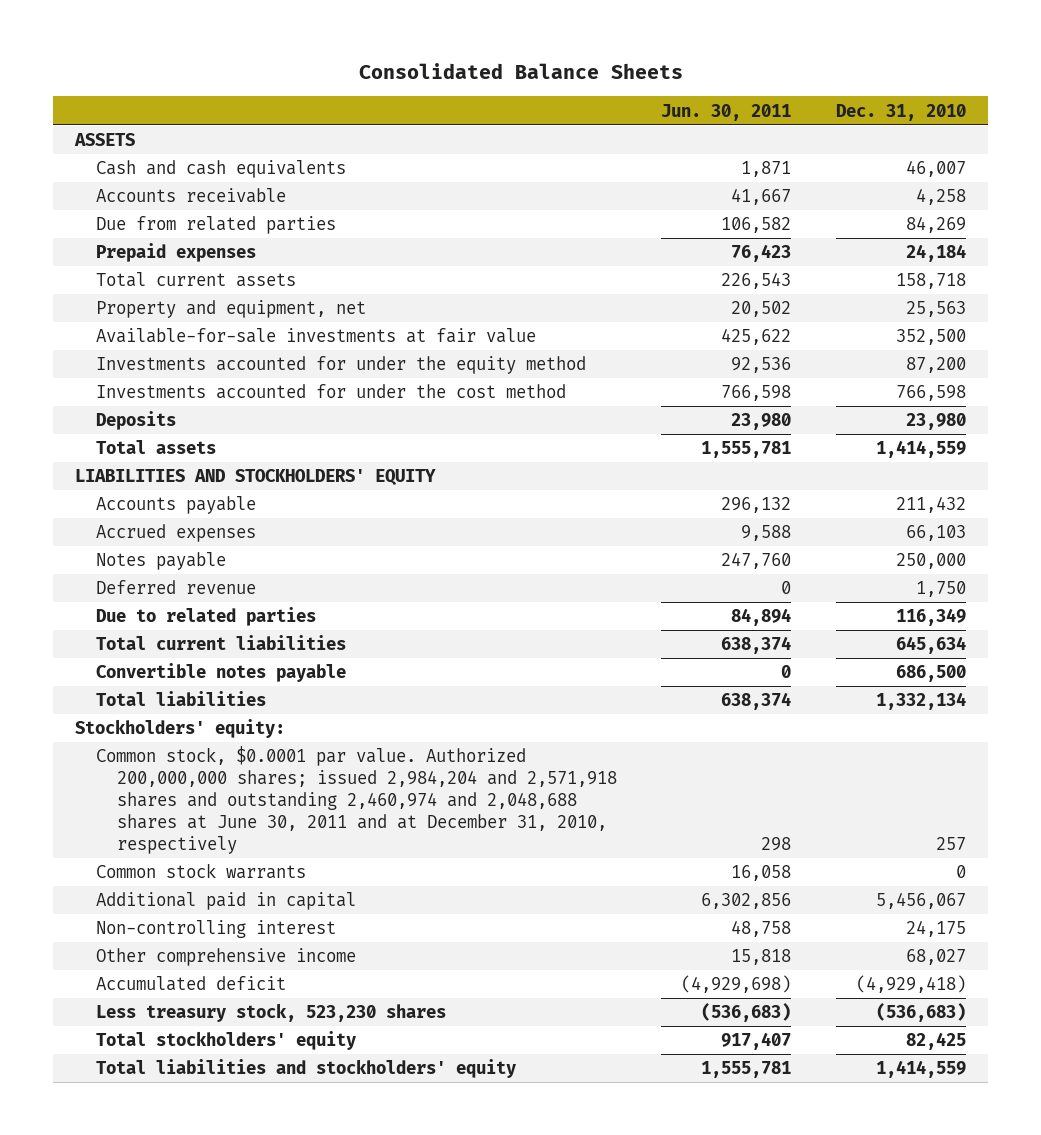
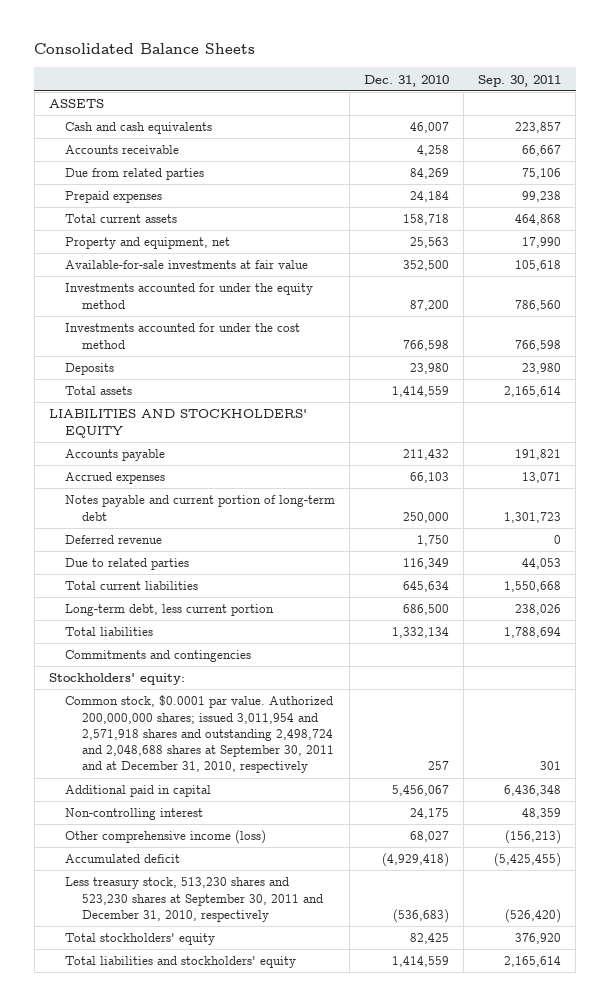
- | Jun. 30, 2011 | Dec. 31, 2010
+ | Dec. 31, 2010 | Sep. 30, 2011
- Notes payable | 247,760 | 250,000
+ Notes payable and current portion of long-term debt | 250,000 | 1,301,723
- Convertible notes payable | 0 | 686,500
+ Long-term debt, less current portion | 686,500 | 238,026
+ Commitments and contingencies
- Common stock, $0.0001 par value. Authorized 200,000,000 shares; issued 2,984,204 and 2,571,918 shares and outstanding 2,460,974 and 2,048,688 shares at June 30, 2011 and at December 31, 2010, respectively | 298 | 257
- Common stock warrants | 16,058 | 0
+ Common stock, $0.0001 par value. Authorized 200,000,000 shares; issued 3,011,954 and 2,571,918 shares and outstanding 2,498,724 and 2,048,688 shares at September 30, 2011 and at December 31, 2010, respectively | 257 | 301
- Other comprehensive income | 15,818 | 68,027
+ Other comprehensive income (loss) | 68,027 | (156,213)
- Less treasury stock, 523,230 shares | (536,683) | (536,683)
+ Less treasury stock, 513,230 shares and 523,230 shares at September 30, 2011 and December 31, 2010, respectively | (536,683) | (526,420)

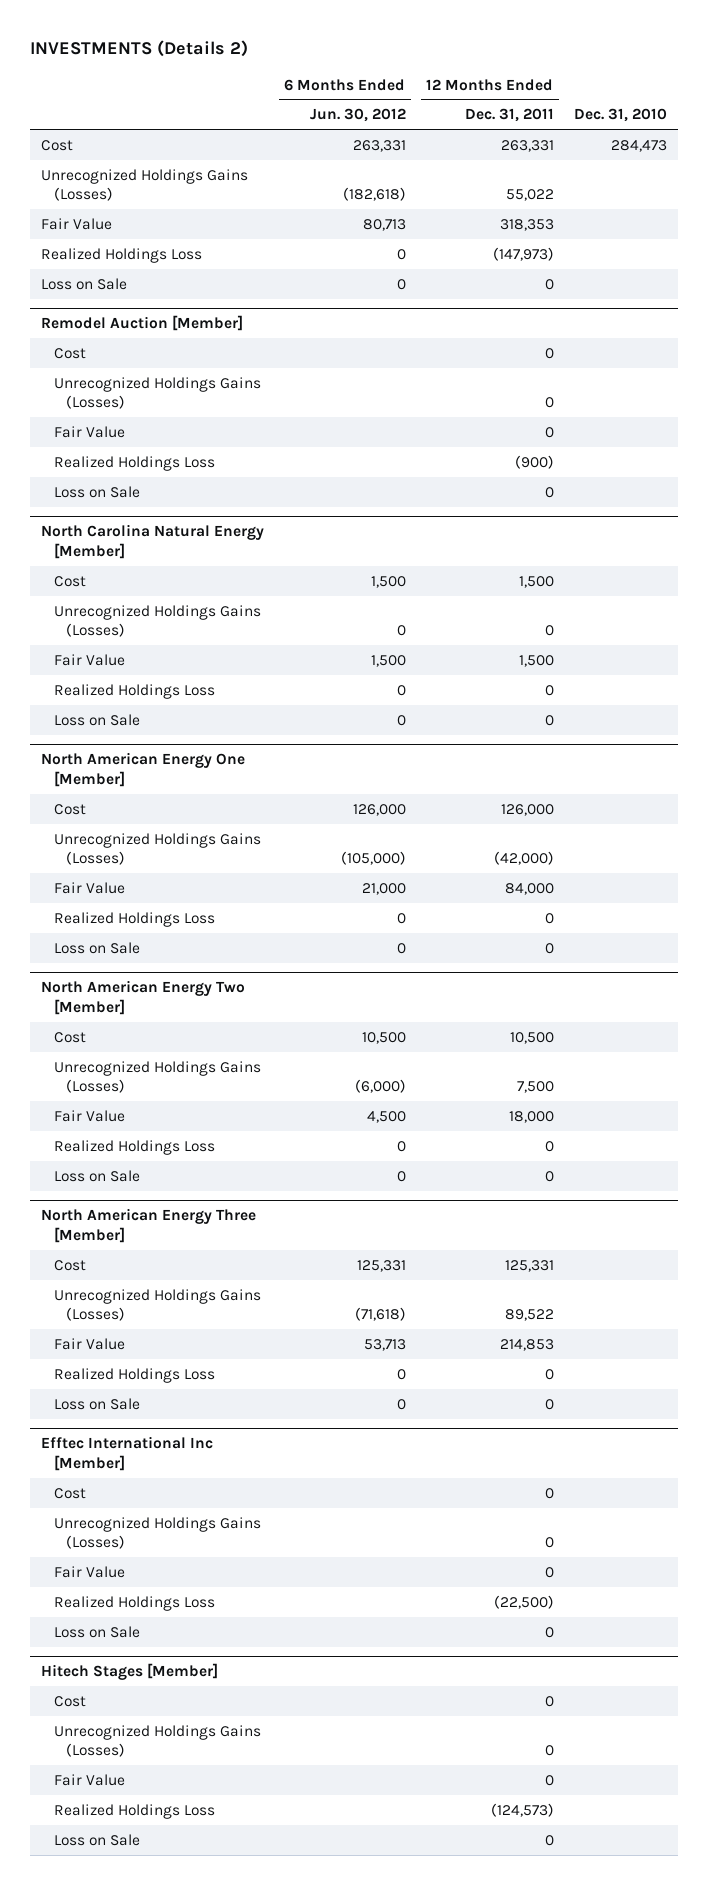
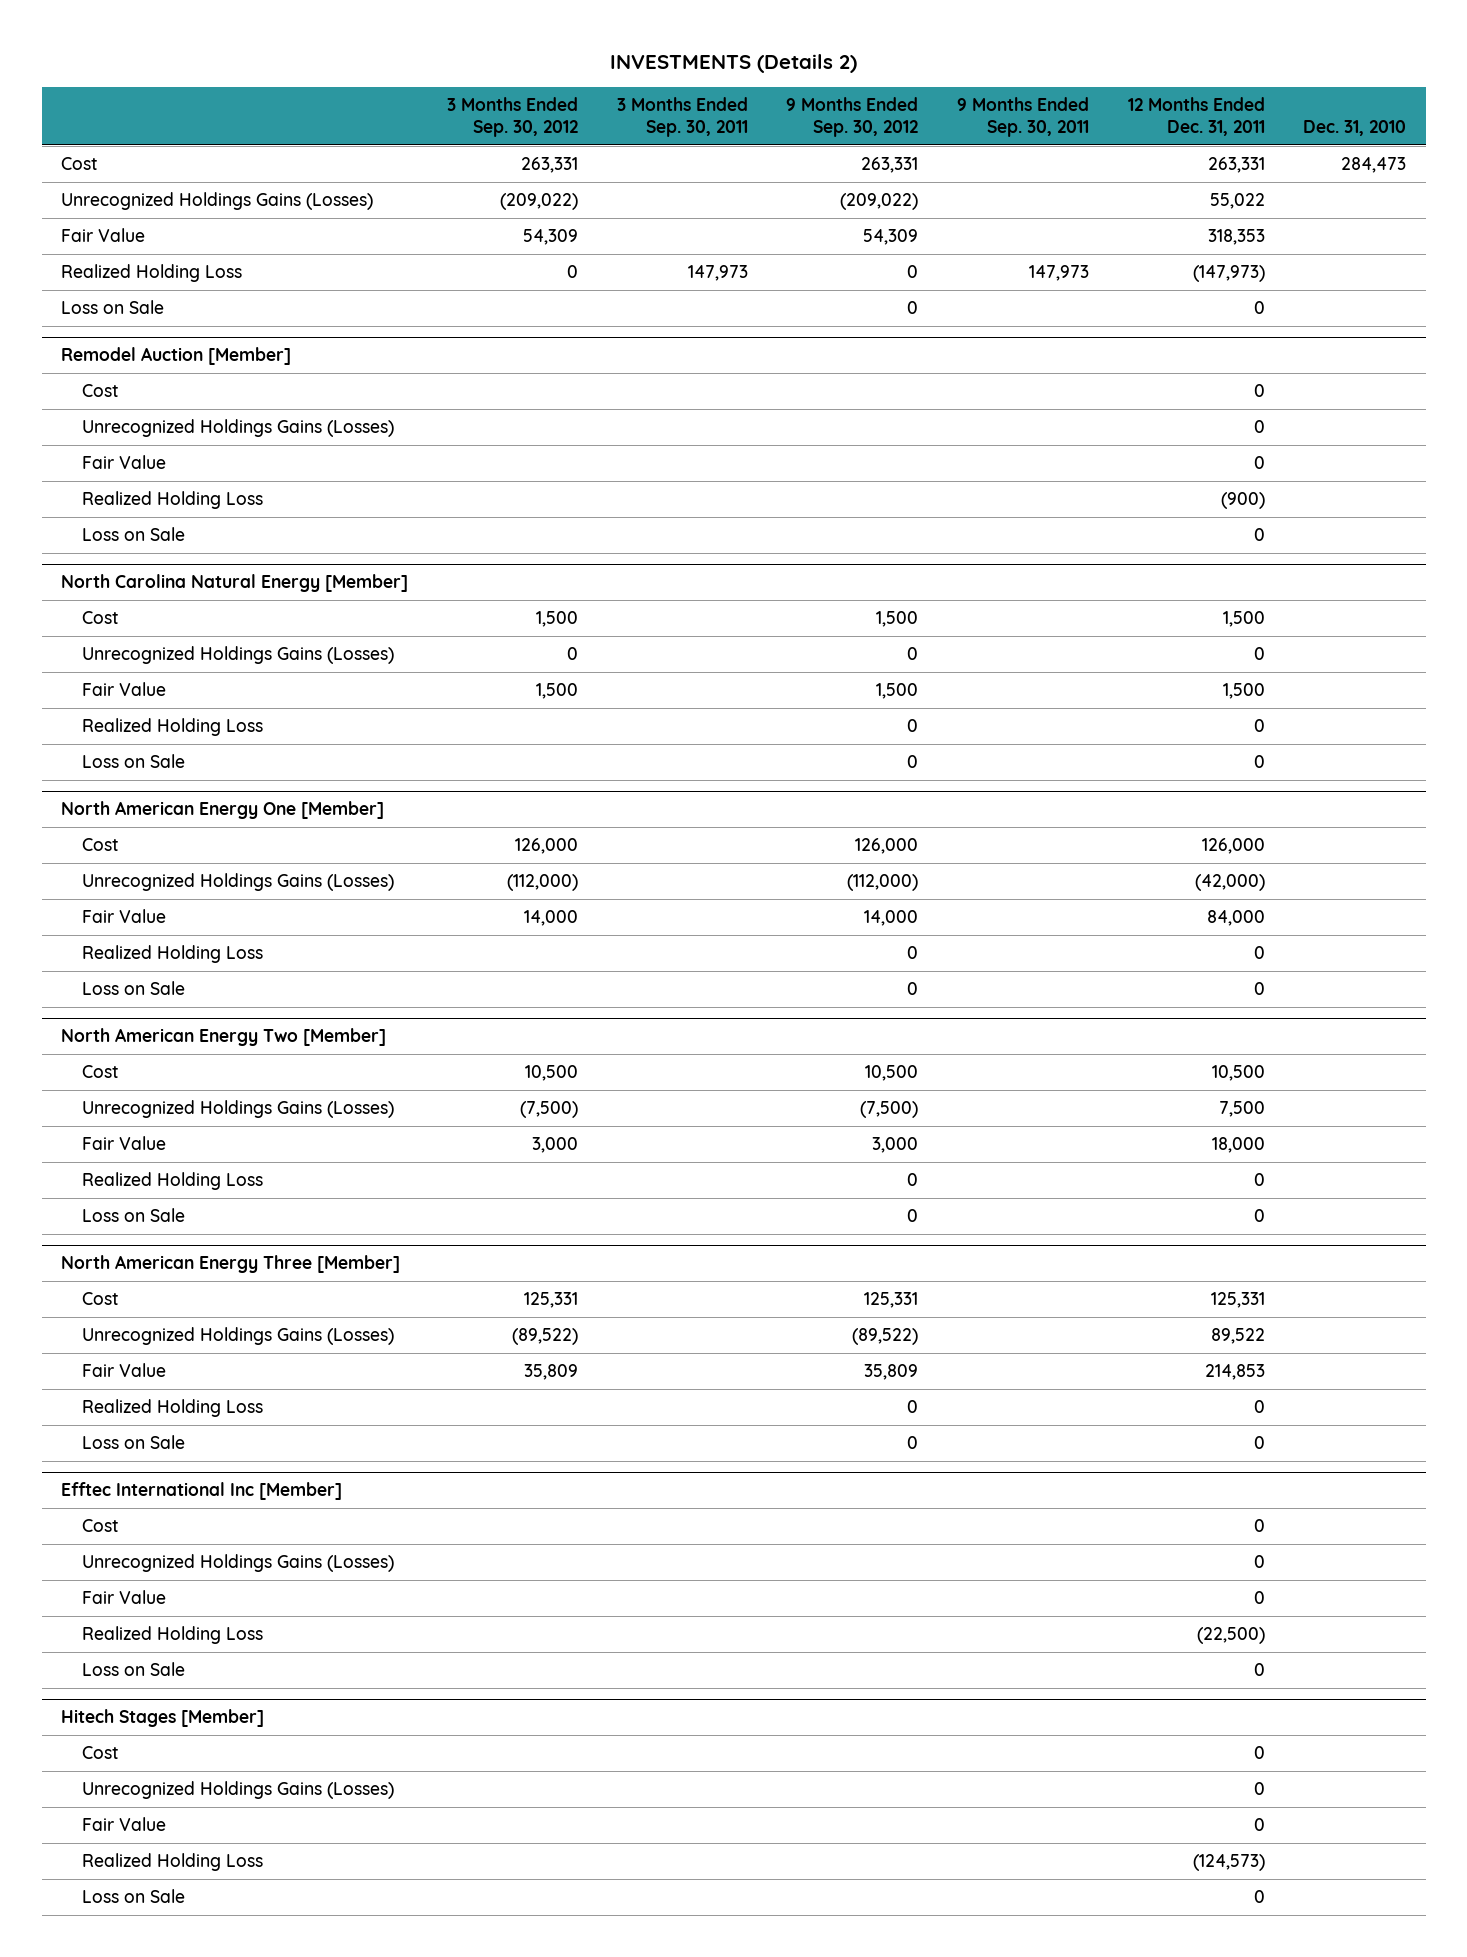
- | 6 Months Ended Jun. 30, 2012 | 12 Months Ended Dec. 31, 2011 | Dec. 31, 2010
+ | 3 Months Ended Sep. 30, 2012 | 3 Months Ended Sep. 30, 2011 | 9 Months Ended Sep. 30, 2012 | 9 Months Ended Sep. 30, 2011 | 12 Months Ended Dec. 31, 2011 | Dec. 31, 2010
- Realized Holdings Loss | 0 | (147,973) |
+ Realized Holding Loss | 0 | 147,973 | 0 | 147,973 | (147,973) |
@ Remodel Auction [Member]
- Realized Holdings Loss | | (900) |
+ Realized Holding Loss | | | | | (900) |
@ North Carolina Natural Energy [Member]
- Realized Holdings Loss | 0 | 0 |
+ Realized Holding Loss | | | 0 | | 0 |
@ North American Energy One [Member]
- Realized Holdings Loss | 0 | 0 |
+ Realized Holding Loss | | | 0 | | 0 |
@ North American Energy Two [Member]
- Realized Holdings Loss | 0 | 0 |
+ Realized Holding Loss | | | 0 | | 0 |
@ North American Energy Three [Member]
- Realized Holdings Loss | 0 | 0 |
+ Realized Holding Loss | | | 0 | | 0 |
@ Efftec International Inc [Member]
- Realized Holdings Loss | | (22,500) |
+ Realized Holding Loss | | | | | (22,500) |
@ Hitech Stages [Member]
- Realized Holdings Loss | | (124,573) |
+ Realized Holding Loss | | | | | (124,573) |

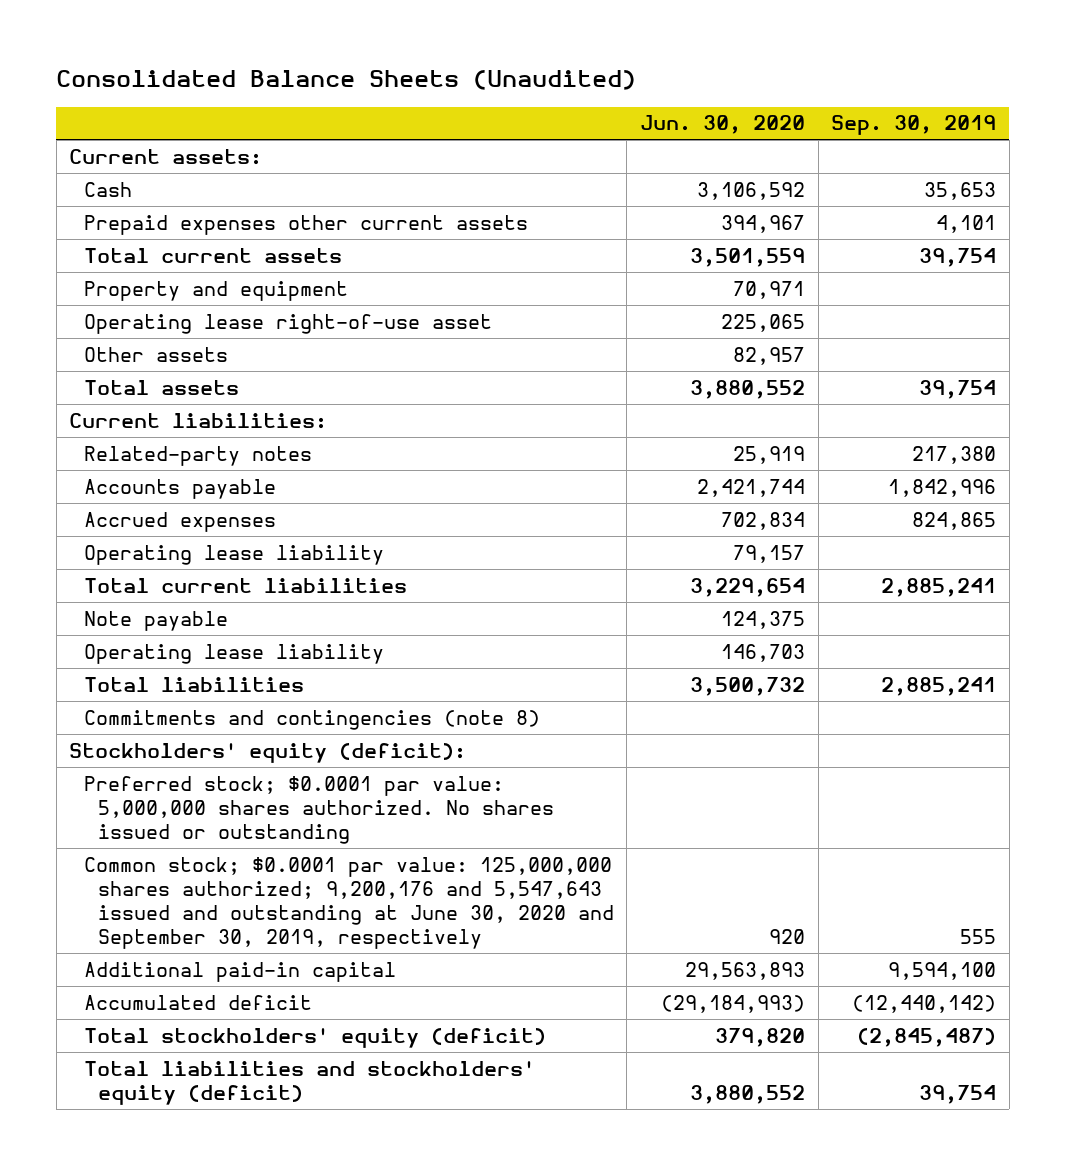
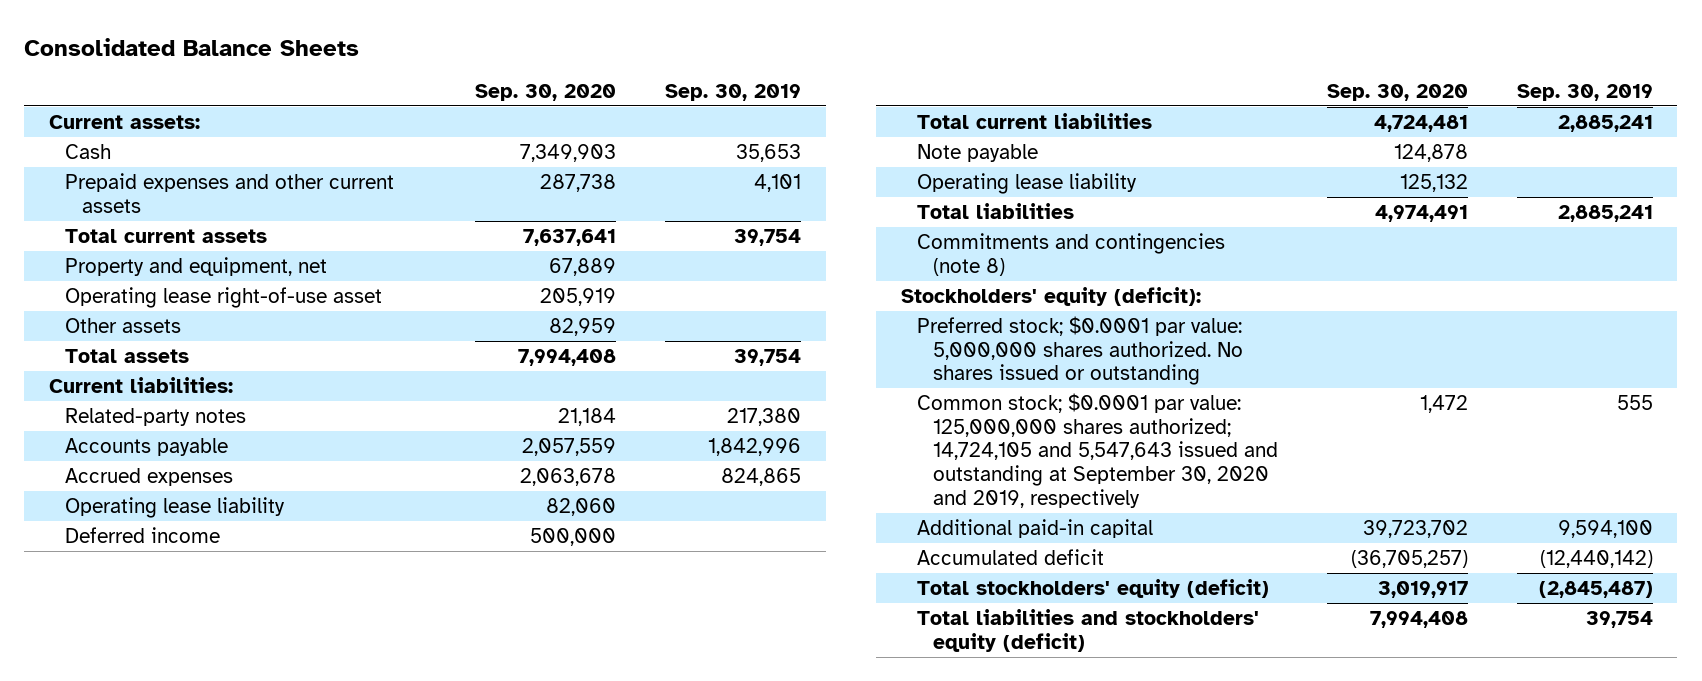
- Consolidated Balance Sheets (Unaudited)
+ Consolidated Balance Sheets
- | Jun. 30, 2020 | Sep. 30, 2019
+ | Sep. 30, 2020 | Sep. 30, 2019
- Prepaid expenses other current assets | 394,967 | 4,101
+ Prepaid expenses and other current assets | 287,738 | 4,101
- Property and equipment | 70,971 |
+ Property and equipment, net | 67,889 |
+ Deferred income | 500,000 |
- Common stock; $0.0001 par value: 125,000,000 shares authorized; 9,200,176 and 5,547,643 issued and outstanding at June 30, 2020 and September 30, 2019, respectively | 920 | 555
+ Common stock; $0.0001 par value: 125,000,000 shares authorized; 14,724,105 and 5,547,643 issued and outstanding at September 30, 2020 and 2019, respectively | 1,472 | 555

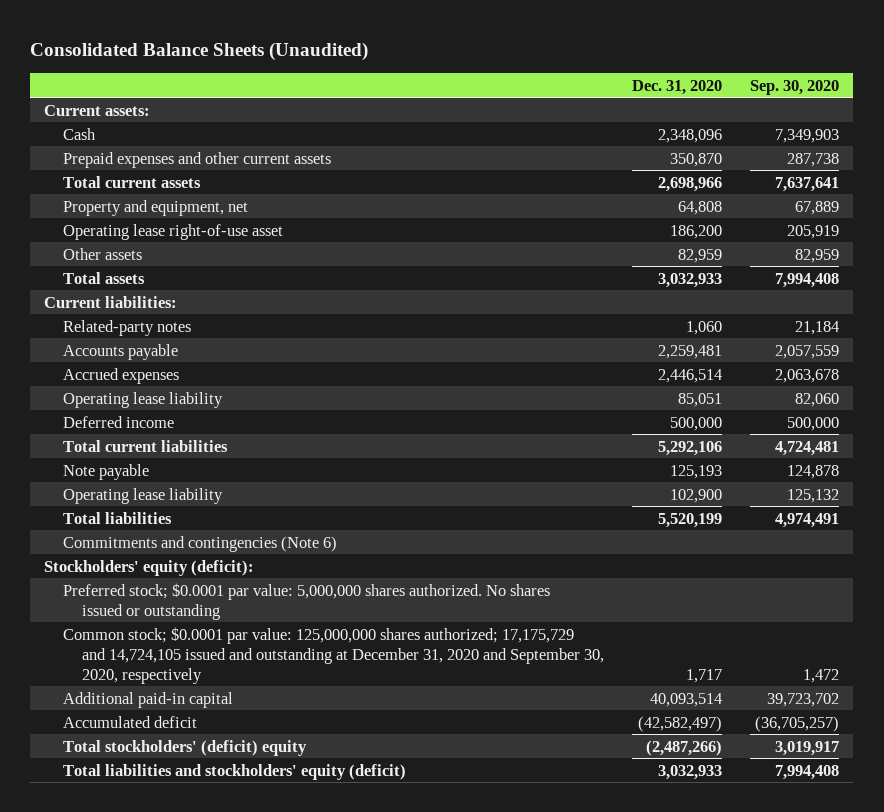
- Consolidated Balance Sheets
+ Consolidated Balance Sheets (Unaudited)
- | Sep. 30, 2020 | Sep. 30, 2019
+ | Dec. 31, 2020 | Sep. 30, 2020
- Commitments and contingencies (note 8)
+ Commitments and contingencies (Note 6)
- Common stock; $0.0001 par value: 125,000,000 shares authorized; 14,724,105 and 5,547,643 issued and outstanding at September 30, 2020 and 2019, respectively | 1,472 | 555
+ Common stock; $0.0001 par value: 125,000,000 shares authorized; 17,175,729 and 14,724,105 issued and outstanding at December 31, 2020 and September 30, 2020, respectively | 1,717 | 1,472
- Total stockholders' equity (deficit) | 3,019,917 | (2,845,487)
+ Total stockholders' (deficit) equity | (2,487,266) | 3,019,917

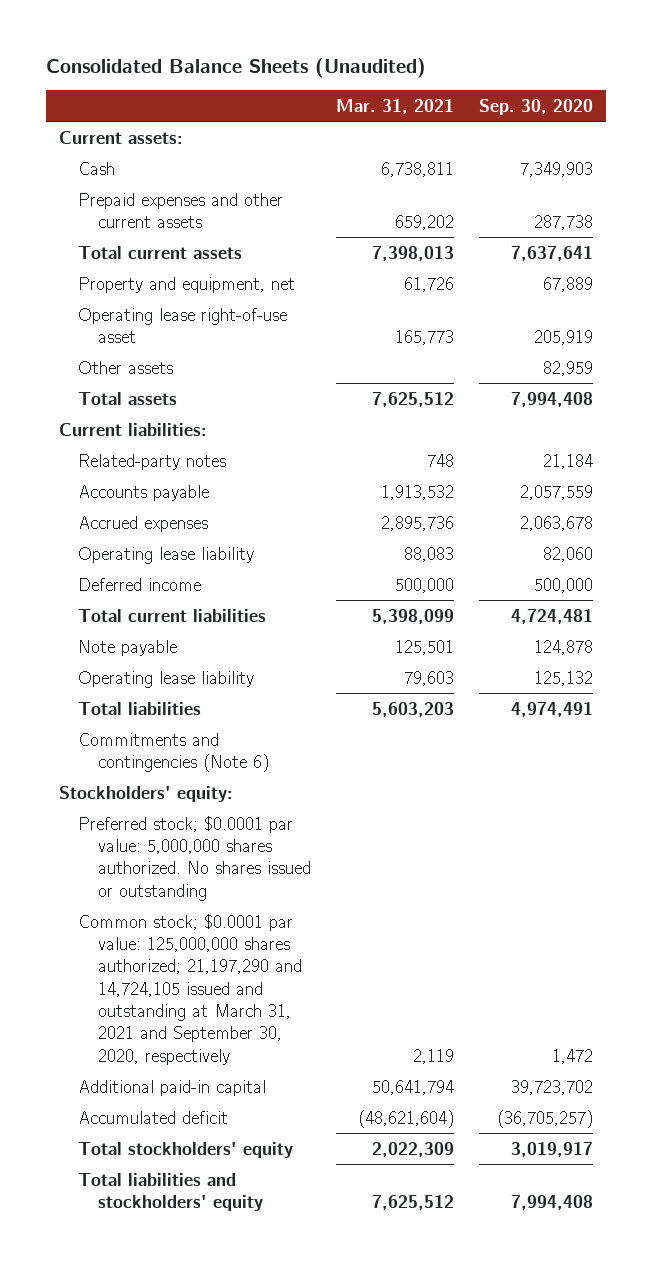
- | Dec. 31, 2020 | Sep. 30, 2020
+ | Mar. 31, 2021 | Sep. 30, 2020
- Stockholders' equity (deficit):
+ Stockholders' equity:
- Common stock; $0.0001 par value: 125,000,000 shares authorized; 17,175,729 and 14,724,105 issued and outstanding at December 31, 2020 and September 30, 2020, respectively | 1,717 | 1,472
+ Common stock; $0.0001 par value: 125,000,000 shares authorized; 21,197,290 and 14,724,105 issued and outstanding at March 31, 2021 and September 30, 2020, respectively | 2,119 | 1,472
- Total stockholders' (deficit) equity | (2,487,266) | 3,019,917
- Total liabilities and stockholders' equity (deficit) | 3,032,933 | 7,994,408
+ Total stockholders' equity | 2,022,309 | 3,019,917
+ Total liabilities and stockholders' equity | 7,625,512 | 7,994,408

